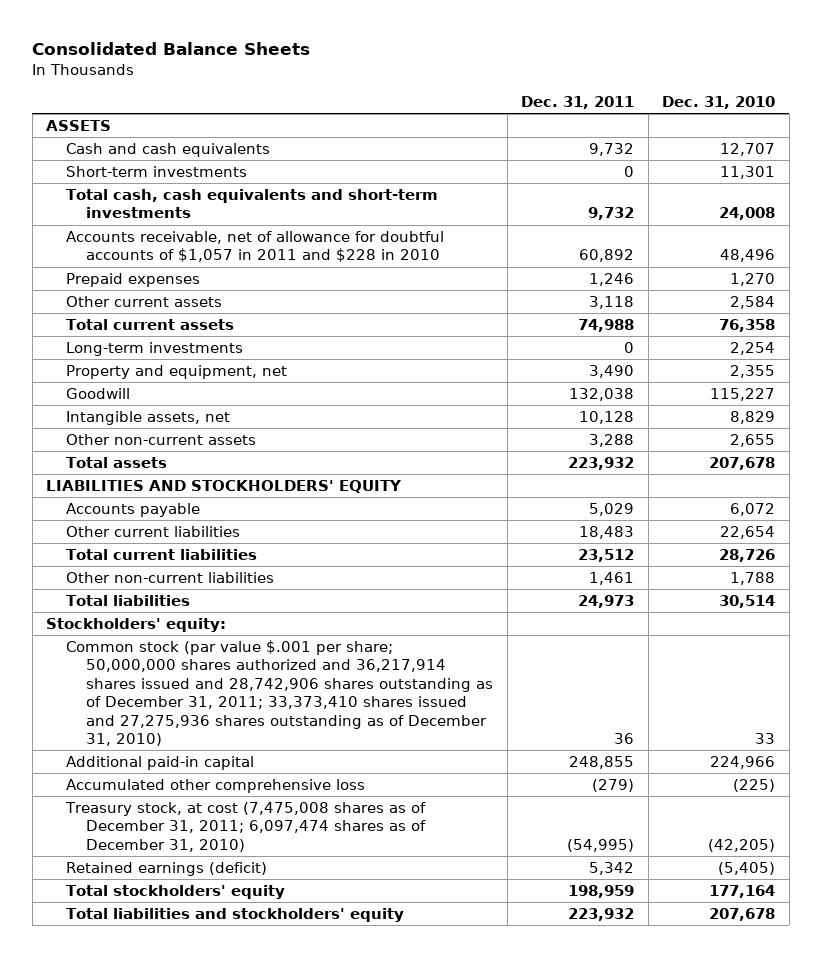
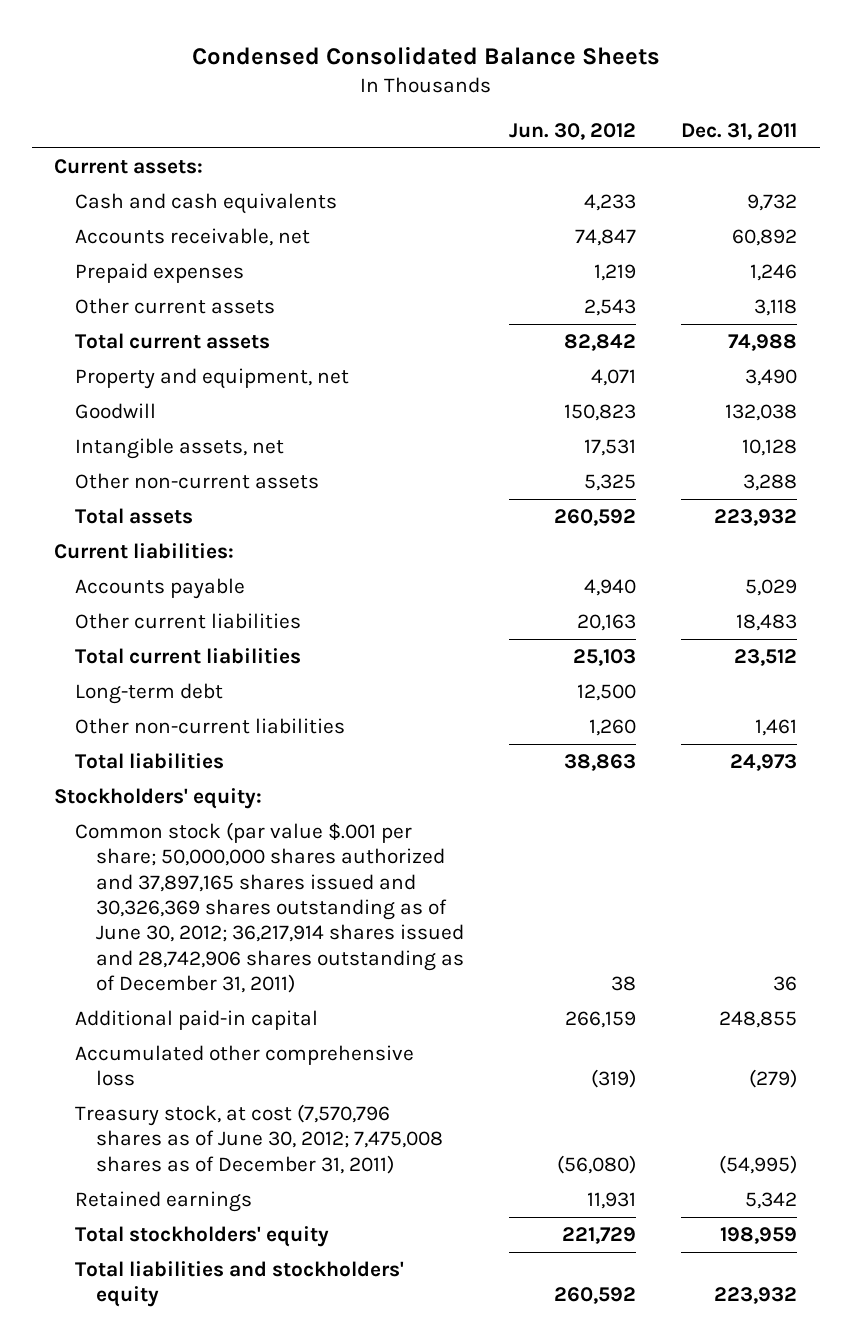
- Consolidated Balance Sheets
+ Condensed Consolidated Balance Sheets
- | Dec. 31, 2011 | Dec. 31, 2010
+ | Jun. 30, 2012 | Dec. 31, 2011
- ASSETS
+ Current assets:
- Short-term investments | 0 | 11,301
- Total cash, cash equivalents and short-term investments | 9,732 | 24,008
- Accounts receivable, net of allowance for doubtful accounts of $1,057 in 2011 and $228 in 2010 | 60,892 | 48,496
+ Accounts receivable, net | 74,847 | 60,892
- Long-term investments | 0 | 2,254
- LIABILITIES AND STOCKHOLDERS' EQUITY
+ Current liabilities:
+ Long-term debt | 12,500 |
- Common stock (par value $.001 per share; 50,000,000 shares authorized and 36,217,914 shares issued and 28,742,906 shares outstanding as of December 31, 2011; 33,373,410 shares issued and 27,275,936 shares outstanding as of December 31, 2010) | 36 | 33
+ Common stock (par value $.001 per share; 50,000,000 shares authorized and 37,897,165 shares issued and 30,326,369 shares outstanding as of June 30, 2012; 36,217,914 shares issued and 28,742,906 shares outstanding as of December 31, 2011) | 38 | 36
- Treasury stock, at cost (7,475,008 shares as of December 31, 2011; 6,097,474 shares as of December 31, 2010) | (54,995) | (42,205)
- Retained earnings (deficit) | 5,342 | (5,405)
+ Treasury stock, at cost (7,570,796 shares as of June 30, 2012; 7,475,008 shares as of December 31, 2011) | (56,080) | (54,995)
+ Retained earnings | 11,931 | 5,342

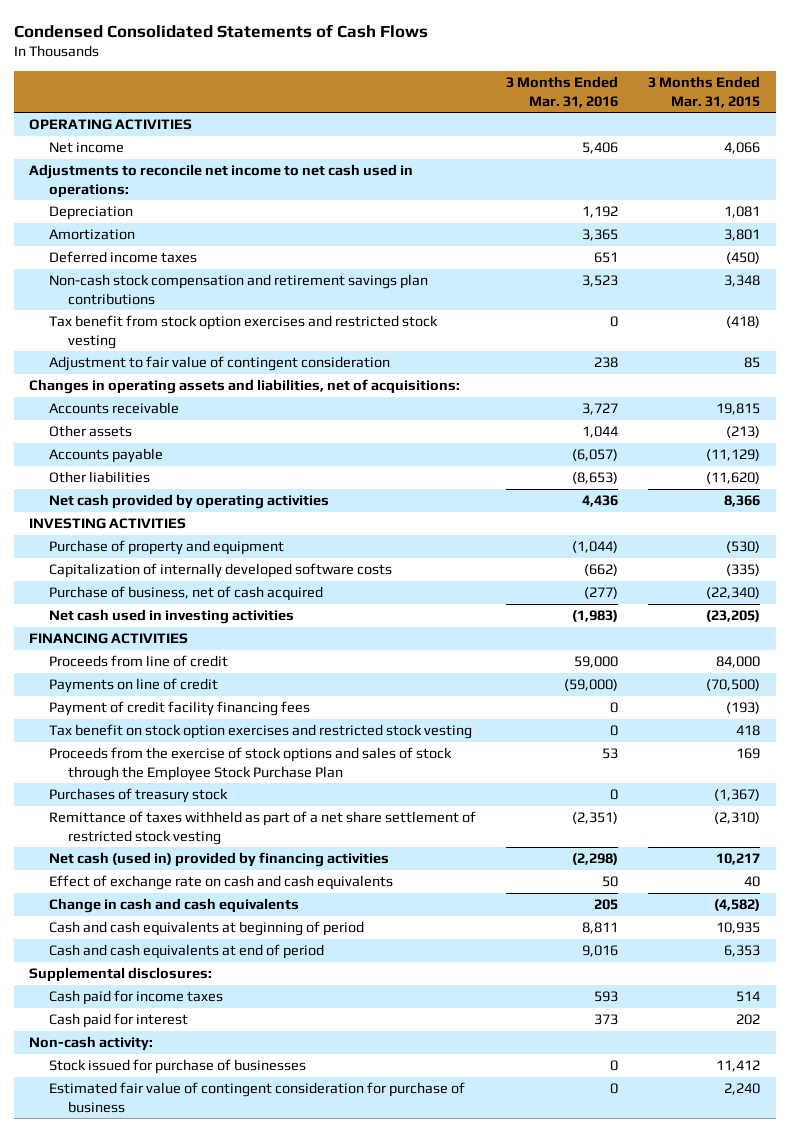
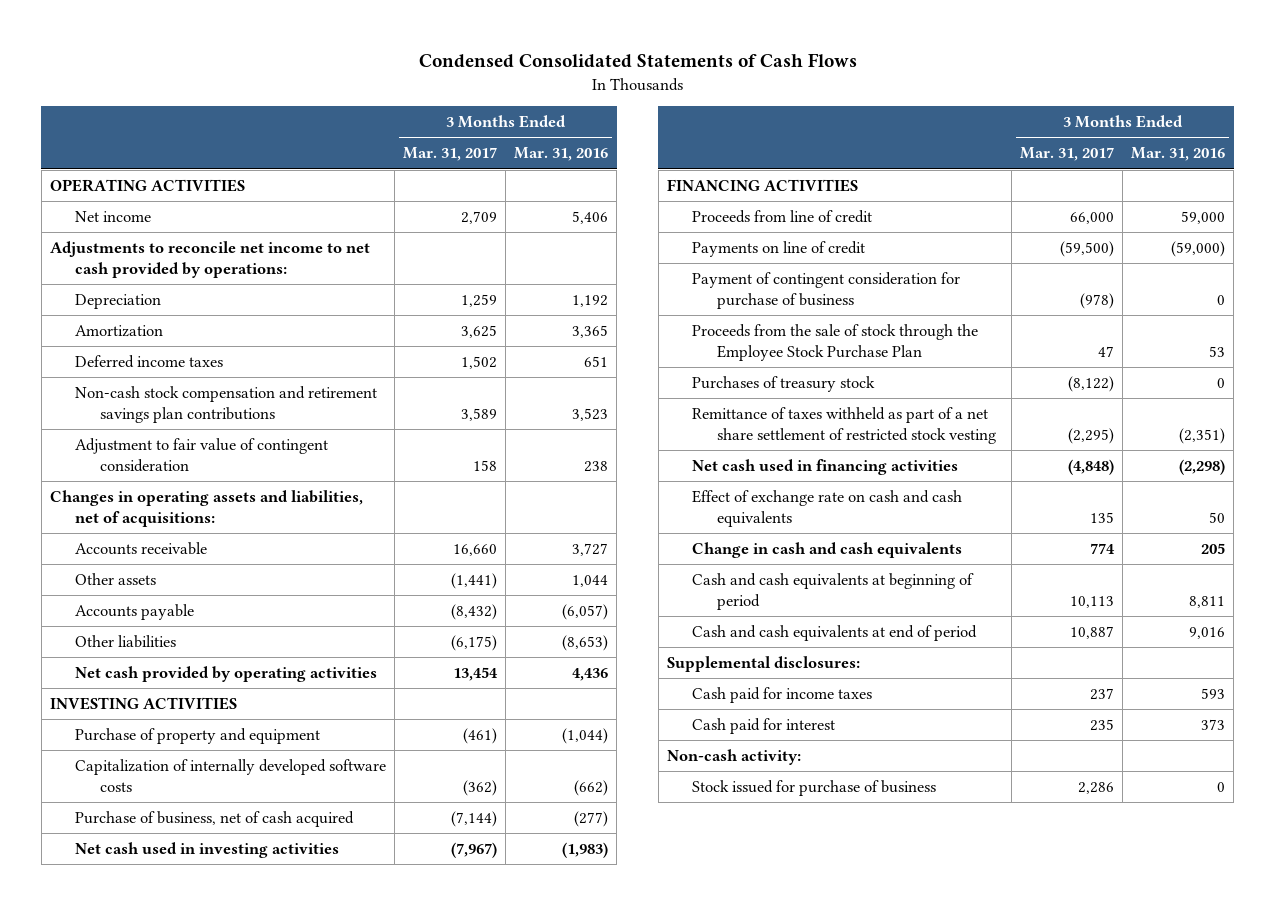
- | 3 Months Ended Mar. 31, 2016 | 3 Months Ended Mar. 31, 2015
+ | 3 Months Ended Mar. 31, 2017 | 3 Months Ended Mar. 31, 2016
- Adjustments to reconcile net income to net cash used in operations:
+ Adjustments to reconcile net income to net cash provided by operations:
- Tax benefit from stock option exercises and restricted stock vesting | 0 | (418)
- Payment of credit facility financing fees | 0 | (193)
- Tax benefit on stock option exercises and restricted stock vesting | 0 | 418
- Proceeds from the exercise of stock options and sales of stock through the Employee Stock Purchase Plan | 53 | 169
+ Payment of contingent consideration for purchase of business | (978) | 0
+ Proceeds from the sale of stock through the Employee Stock Purchase Plan | 47 | 53
- Net cash (used in) provided by financing activities | (2,298) | 10,217
+ Net cash used in financing activities | (4,848) | (2,298)
- Stock issued for purchase of businesses | 0 | 11,412
- Estimated fair value of contingent consideration for purchase of business | 0 | 2,240
+ Stock issued for purchase of business | 2,286 | 0

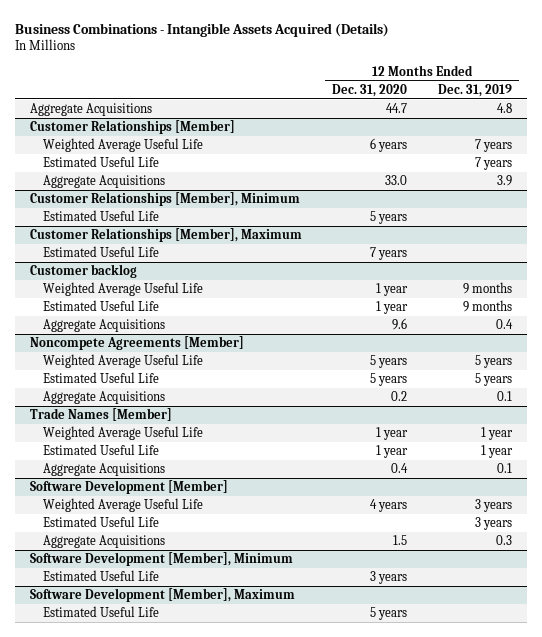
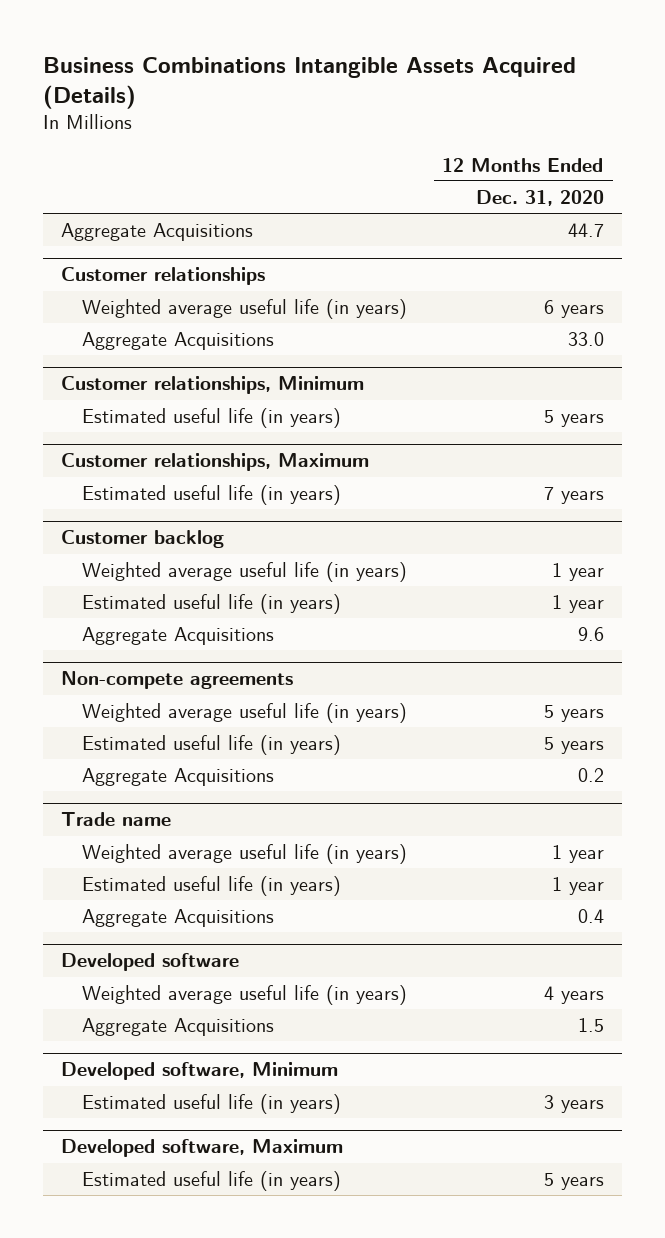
- Business Combinations - Intangible Assets Acquired (Details)
+ Business Combinations Intangible Assets Acquired (Details)
- | 12 Months Ended Dec. 31, 2020 | 12 Months Ended Dec. 31, 2019
+ | 12 Months Ended Dec. 31, 2020
- Customer Relationships [Member]
- Weighted Average Useful Life | 6 years | 7 years
- Estimated Useful Life | | 7 years
+ Customer relationships
+ Weighted average useful life (in years) | 6 years
- Customer Relationships [Member], Minimum
- Estimated Useful Life | 5 years |
- Customer Relationships [Member], Maximum
- Estimated Useful Life | 7 years |
+ Customer relationships, Minimum
+ Estimated useful life (in years) | 5 years
+ Customer relationships, Maximum
+ Estimated useful life (in years) | 7 years
@ Customer backlog
- Weighted Average Useful Life | 1 year | 9 months
- Estimated Useful Life | 1 year | 9 months
+ Weighted average useful life (in years) | 1 year
+ Estimated useful life (in years) | 1 year
- Noncompete Agreements [Member]
- Weighted Average Useful Life | 5 years | 5 years
- Estimated Useful Life | 5 years | 5 years
+ Non-compete agreements
+ Weighted average useful life (in years) | 5 years
+ Estimated useful life (in years) | 5 years
- Trade Names [Member]
- Weighted Average Useful Life | 1 year | 1 year
- Estimated Useful Life | 1 year | 1 year
+ Trade name
+ Weighted average useful life (in years) | 1 year
+ Estimated useful life (in years) | 1 year
- Software Development [Member]
- Weighted Average Useful Life | 4 years | 3 years
- Estimated Useful Life | | 3 years
+ Developed software
+ Weighted average useful life (in years) | 4 years
- Software Development [Member], Minimum
- Estimated Useful Life | 3 years |
- Software Development [Member], Maximum
- Estimated Useful Life | 5 years |
+ Developed software, Minimum
+ Estimated useful life (in years) | 3 years
+ Developed software, Maximum
+ Estimated useful life (in years) | 5 years

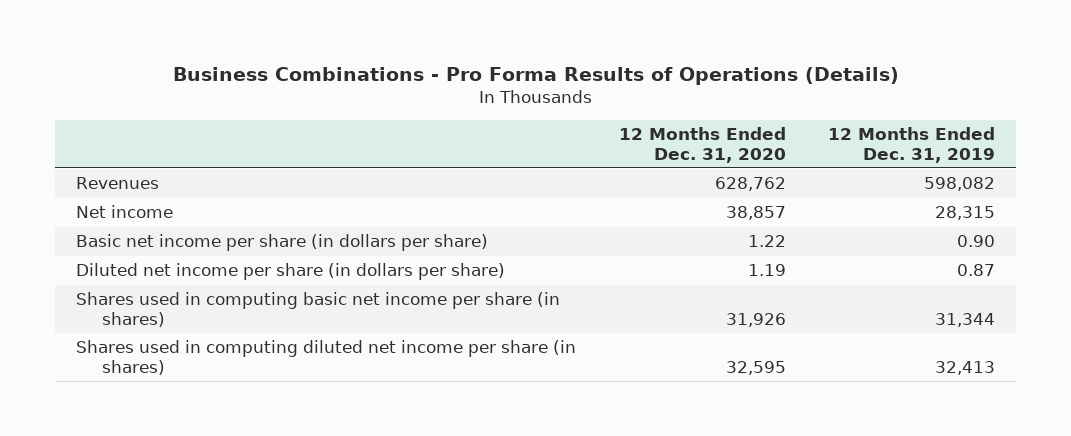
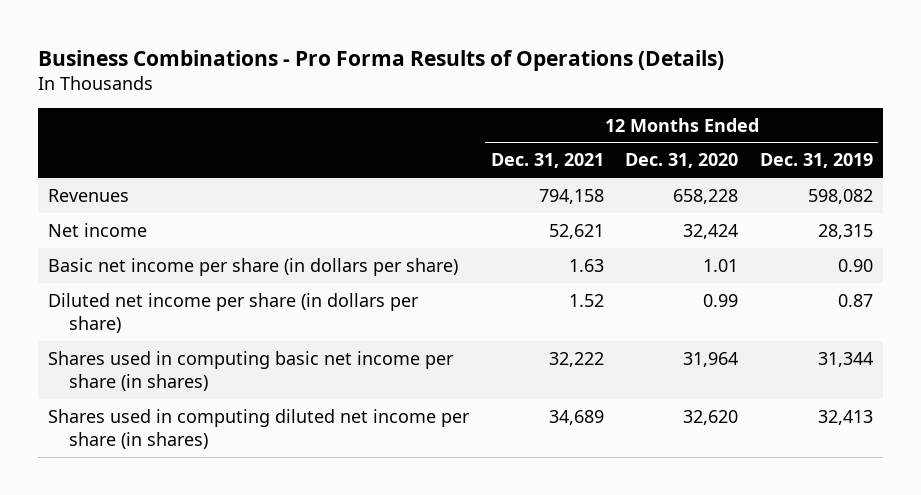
- | 12 Months Ended Dec. 31, 2020 | 12 Months Ended Dec. 31, 2019
+ | 12 Months Ended Dec. 31, 2021 | 12 Months Ended Dec. 31, 2020 | 12 Months Ended Dec. 31, 2019
- Revenues | 628,762 | 598,082
- Net income | 38,857 | 28,315
- Basic net income per share (in dollars per share) | 1.22 | 0.90
- Diluted net income per share (in dollars per share) | 1.19 | 0.87
- Shares used in computing basic net income per share (in shares) | 31,926 | 31,344
- Shares used in computing diluted net income per share (in shares) | 32,595 | 32,413
+ Revenues | 794,158 | 658,228 | 598,082
+ Net income | 52,621 | 32,424 | 28,315
+ Basic net income per share (in dollars per share) | 1.63 | 1.01 | 0.90
+ Diluted net income per share (in dollars per share) | 1.52 | 0.99 | 0.87
+ Shares used in computing basic net income per share (in shares) | 32,222 | 31,964 | 31,344
+ Shares used in computing diluted net income per share (in shares) | 34,689 | 32,620 | 32,413

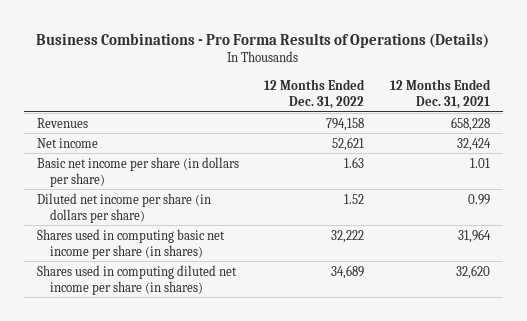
- | 12 Months Ended Dec. 31, 2021 | 12 Months Ended Dec. 31, 2020 | 12 Months Ended Dec. 31, 2019
+ | 12 Months Ended Dec. 31, 2022 | 12 Months Ended Dec. 31, 2021
- Revenues | 794,158 | 658,228 | 598,082
- Net income | 52,621 | 32,424 | 28,315
- Basic net income per share (in dollars per share) | 1.63 | 1.01 | 0.90
- Diluted net income per share (in dollars per share) | 1.52 | 0.99 | 0.87
- Shares used in computing basic net income per share (in shares) | 32,222 | 31,964 | 31,344
- Shares used in computing diluted net income per share (in shares) | 34,689 | 32,620 | 32,413
+ Revenues | 794,158 | 658,228
+ Net income | 52,621 | 32,424
+ Basic net income per share (in dollars per share) | 1.63 | 1.01
+ Diluted net income per share (in dollars per share) | 1.52 | 0.99
+ Shares used in computing basic net income per share (in shares) | 32,222 | 31,964
+ Shares used in computing diluted net income per share (in shares) | 34,689 | 32,620

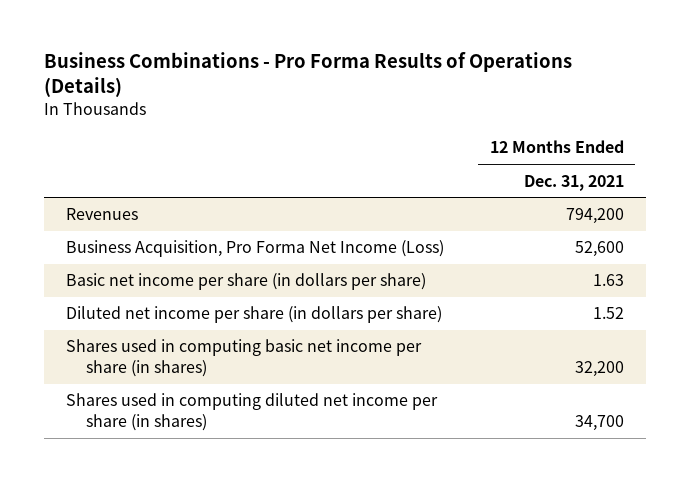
- | 12 Months Ended Dec. 31, 2022 | 12 Months Ended Dec. 31, 2021
+ | 12 Months Ended Dec. 31, 2021
- Revenues | 794,158 | 658,228
- Net income | 52,621 | 32,424
- Basic net income per share (in dollars per share) | 1.63 | 1.01
- Diluted net income per share (in dollars per share) | 1.52 | 0.99
- Shares used in computing basic net income per share (in shares) | 32,222 | 31,964
- Shares used in computing diluted net income per share (in shares) | 34,689 | 32,620
+ Revenues | 794,200
+ Business Acquisition, Pro Forma Net Income (Loss) | 52,600
+ Basic net income per share (in dollars per share) | 1.63
+ Diluted net income per share (in dollars per share) | 1.52
+ Shares used in computing basic net income per share (in shares) | 32,200
+ Shares used in computing diluted net income per share (in shares) | 34,700

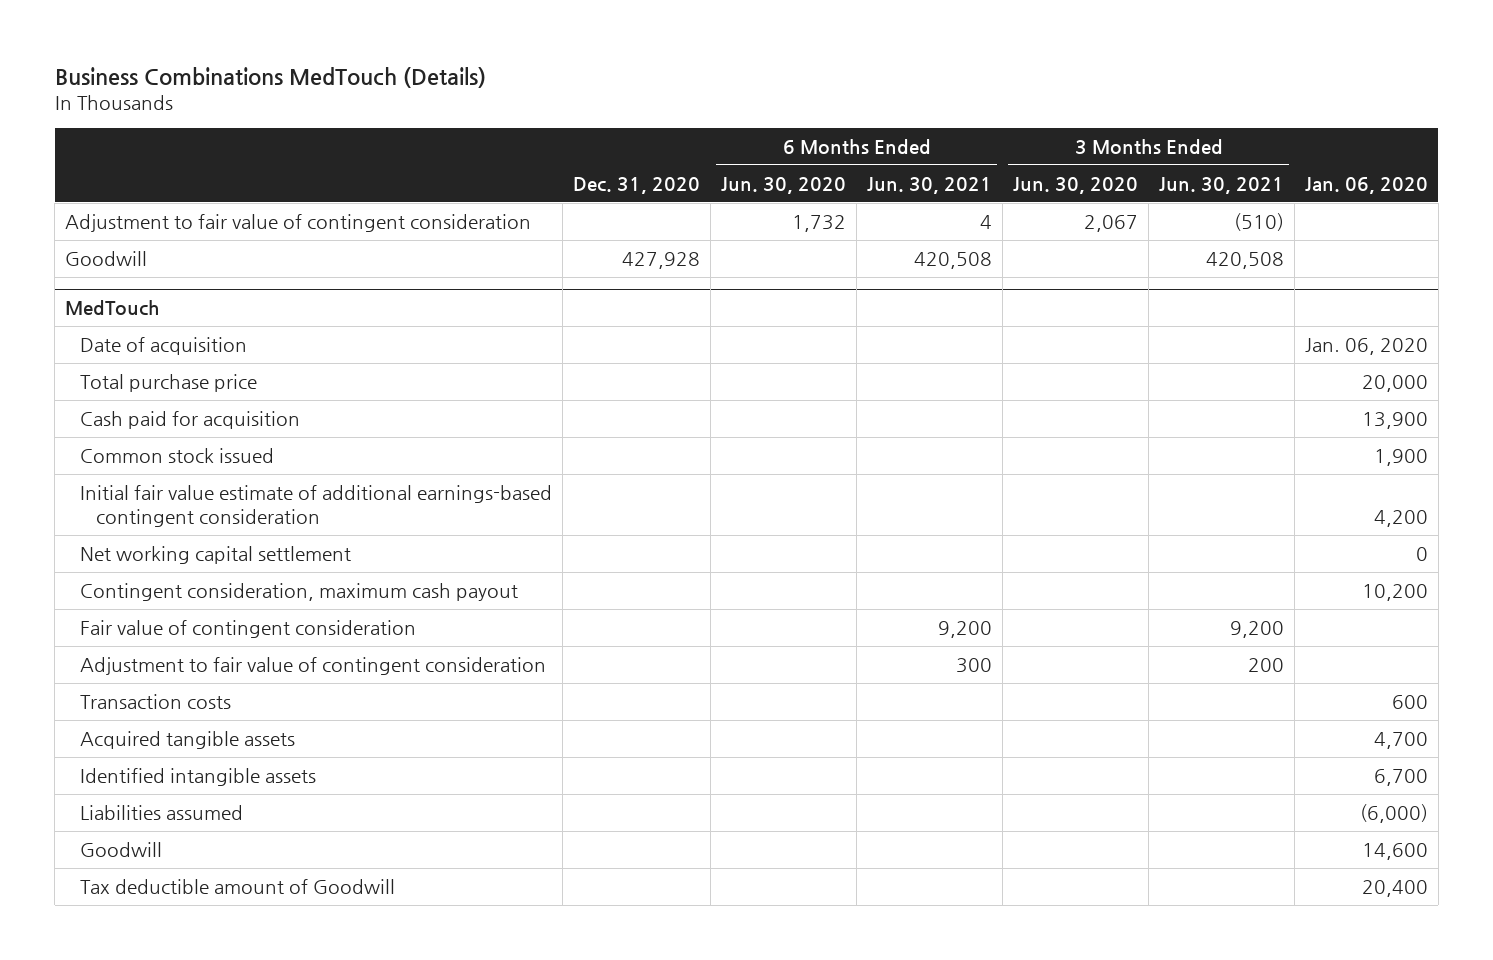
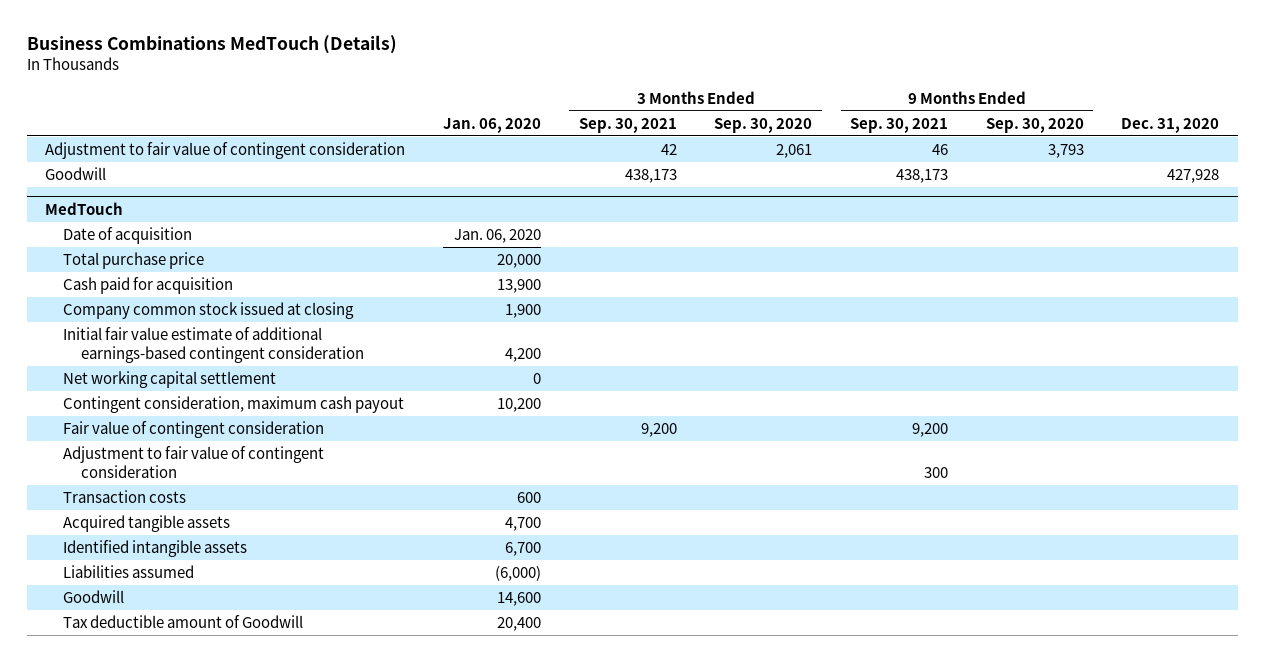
- | Dec. 31, 2020 | 6 Months Ended Jun. 30, 2020 | 6 Months Ended Jun. 30, 2021 | 3 Months Ended Jun. 30, 2020 | 3 Months Ended Jun. 30, 2021 | Jan. 06, 2020
+ | Jan. 06, 2020 | 3 Months Ended Sep. 30, 2021 | 3 Months Ended Sep. 30, 2020 | 9 Months Ended Sep. 30, 2021 | 9 Months Ended Sep. 30, 2020 | Dec. 31, 2020
@ MedTouch
- Common stock issued | | | | | | 1,900
+ Company common stock issued at closing | 1,900 | | | | |

